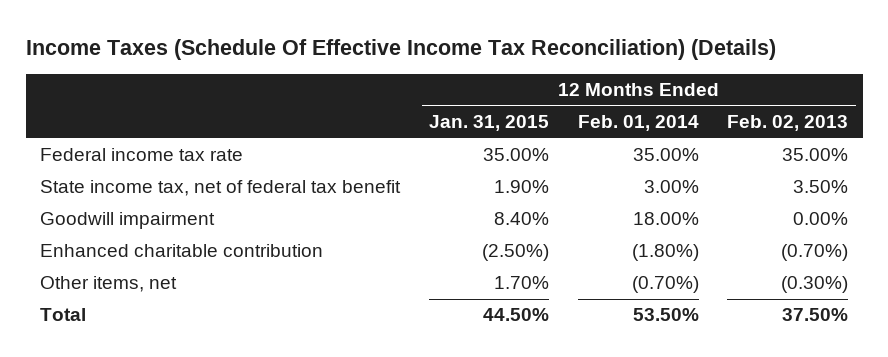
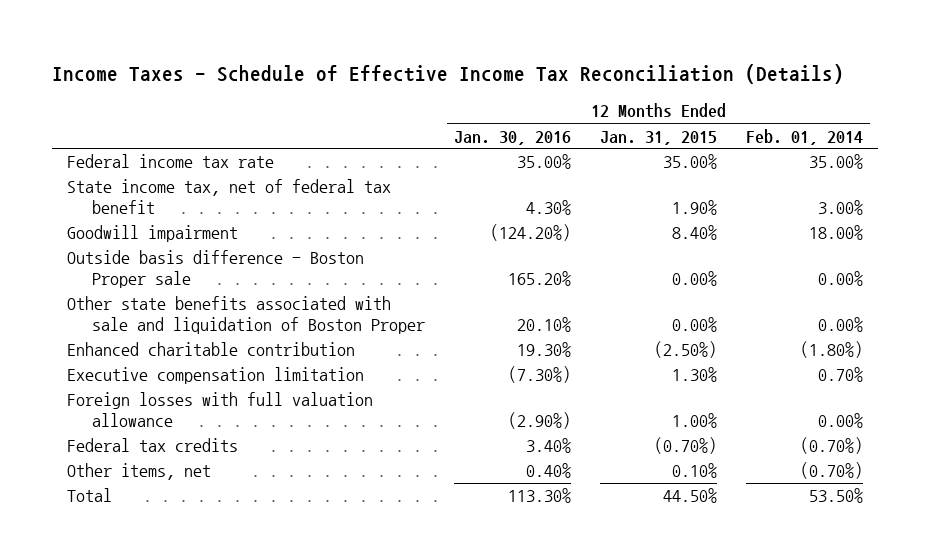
- Income Taxes (Schedule Of Effective Income Tax Reconciliation) (Details)
+ Income Taxes - Schedule of Effective Income Tax Reconciliation (Details)
- | 12 Months Ended Jan. 31, 2015 | 12 Months Ended Feb. 01, 2014 | 12 Months Ended Feb. 02, 2013
+ | 12 Months Ended Jan. 30, 2016 | 12 Months Ended Jan. 31, 2015 | 12 Months Ended Feb. 01, 2014
+ Outside basis difference - Boston Proper sale | 165.20% | 0.00% | 0.00%
+ Other state benefits associated with sale and liquidation of Boston Proper | 20.10% | 0.00% | 0.00%
- Other items, net | 1.70% | (0.70%) | (0.30%)
+ Executive compensation limitation | (7.30%) | 1.30% | 0.70%
+ Foreign losses with full valuation allowance | (2.90%) | 1.00% | 0.00%
+ Federal tax credits | 3.40% | (0.70%) | (0.70%)
+ Other items, net | 0.40% | 0.10% | (0.70%)

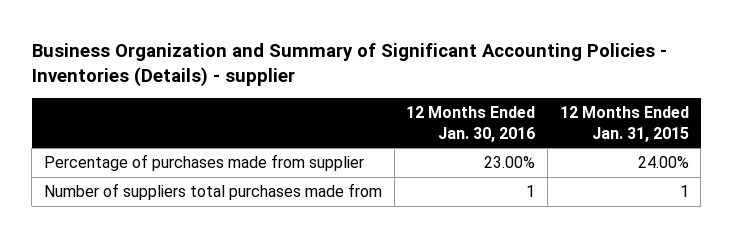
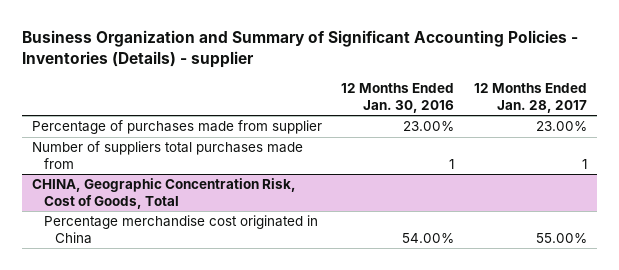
- | 12 Months Ended Jan. 30, 2016 | 12 Months Ended Jan. 31, 2015
+ | 12 Months Ended Jan. 30, 2016 | 12 Months Ended Jan. 28, 2017
+ CHINA, Geographic Concentration Risk, Cost of Goods, Total
+ Percentage merchandise cost originated in China | 54.00% | 55.00%

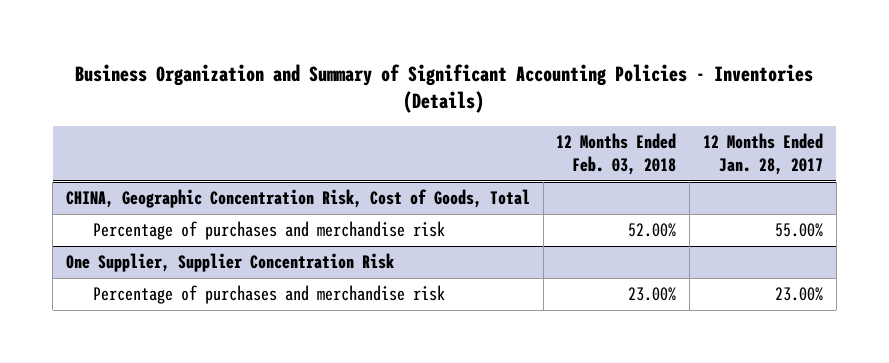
- Business Organization and Summary of Significant Accounting Policies - Inventories (Details) - supplier
+ Business Organization and Summary of Significant Accounting Policies - Inventories (Details)
- | 12 Months Ended Jan. 30, 2016 | 12 Months Ended Jan. 28, 2017
+ | 12 Months Ended Feb. 03, 2018 | 12 Months Ended Jan. 28, 2017
- Percentage of purchases made from supplier | 23.00% | 23.00%
- Number of suppliers total purchases made from | 1 | 1
@ CHINA, Geographic Concentration Risk, Cost of Goods, Total
- Percentage merchandise cost originated in China | 54.00% | 55.00%
+ Percentage of purchases and merchandise risk | 52.00% | 55.00%
+ One Supplier, Supplier Concentration Risk
+ Percentage of purchases and merchandise risk | 23.00% | 23.00%

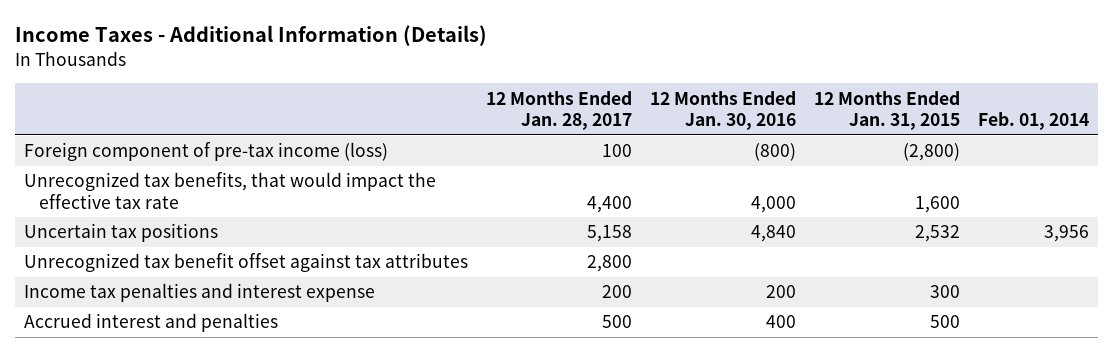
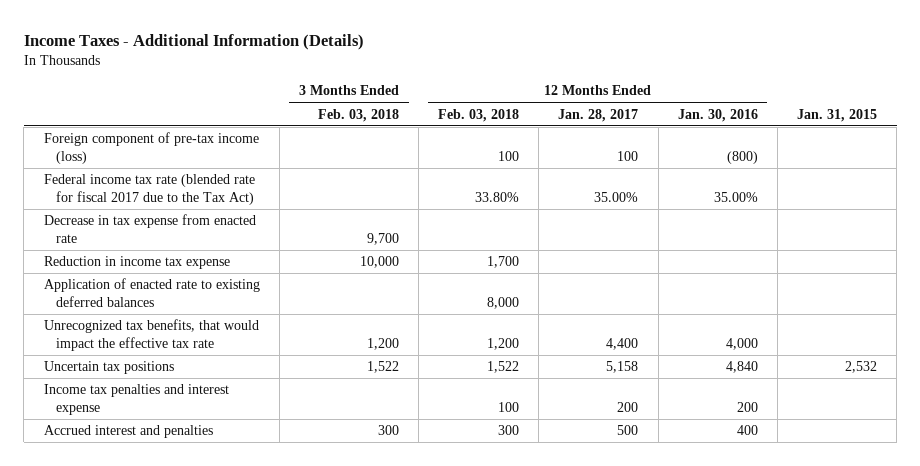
- | 12 Months Ended Jan. 28, 2017 | 12 Months Ended Jan. 30, 2016 | 12 Months Ended Jan. 31, 2015 | Feb. 01, 2014
+ | 3 Months Ended Feb. 03, 2018 | 12 Months Ended Feb. 03, 2018 | 12 Months Ended Jan. 28, 2017 | 12 Months Ended Jan. 30, 2016 | Jan. 31, 2015
+ Federal income tax rate (blended rate for fiscal 2017 due to the Tax Act) | | 33.80% | 35.00% | 35.00% |
+ Decrease in tax expense from enacted rate | 9,700 | | | |
+ Reduction in income tax expense | 10,000 | 1,700 | | |
+ Application of enacted rate to existing deferred balances | | 8,000 | | |
- Unrecognized tax benefit offset against tax attributes | 2,800 | | |

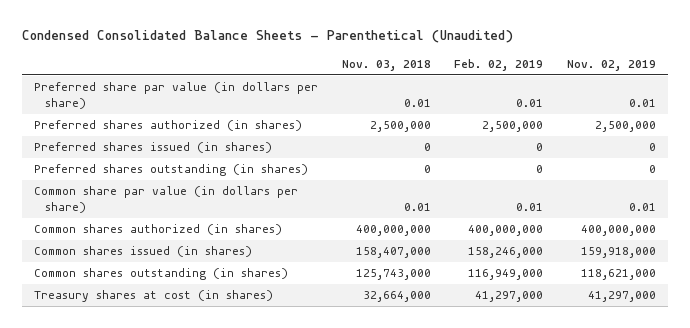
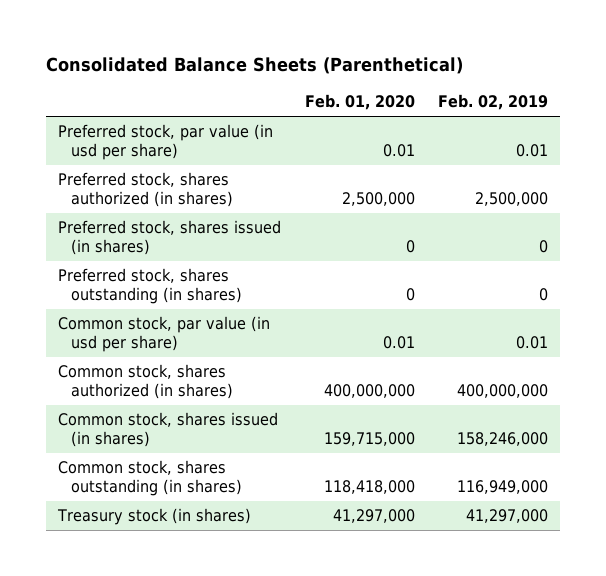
- Condensed Consolidated Balance Sheets - Parenthetical (Unaudited)
+ Consolidated Balance Sheets (Parenthetical)
- | Nov. 03, 2018 | Feb. 02, 2019 | Nov. 02, 2019
+ | Feb. 01, 2020 | Feb. 02, 2019
- Preferred share par value (in dollars per share) | 0.01 | 0.01 | 0.01
- Preferred shares authorized (in shares) | 2,500,000 | 2,500,000 | 2,500,000
- Preferred shares issued (in shares) | 0 | 0 | 0
- Preferred shares outstanding (in shares) | 0 | 0 | 0
- Common share par value (in dollars per share) | 0.01 | 0.01 | 0.01
- Common shares authorized (in shares) | 400,000,000 | 400,000,000 | 400,000,000
- Common shares issued (in shares) | 158,407,000 | 158,246,000 | 159,918,000
- Common shares outstanding (in shares) | 125,743,000 | 116,949,000 | 118,621,000
- Treasury shares at cost (in shares) | 32,664,000 | 41,297,000 | 41,297,000
+ Preferred stock, par value (in usd per share) | 0.01 | 0.01
+ Preferred stock, shares authorized (in shares) | 2,500,000 | 2,500,000
+ Preferred stock, shares issued (in shares) | 0 | 0
+ Preferred stock, shares outstanding (in shares) | 0 | 0
+ Common stock, par value (in usd per share) | 0.01 | 0.01
+ Common stock, shares authorized (in shares) | 400,000,000 | 400,000,000
+ Common stock, shares issued (in shares) | 159,715,000 | 158,246,000
+ Common stock, shares outstanding (in shares) | 118,418,000 | 116,949,000
+ Treasury stock (in shares) | 41,297,000 | 41,297,000

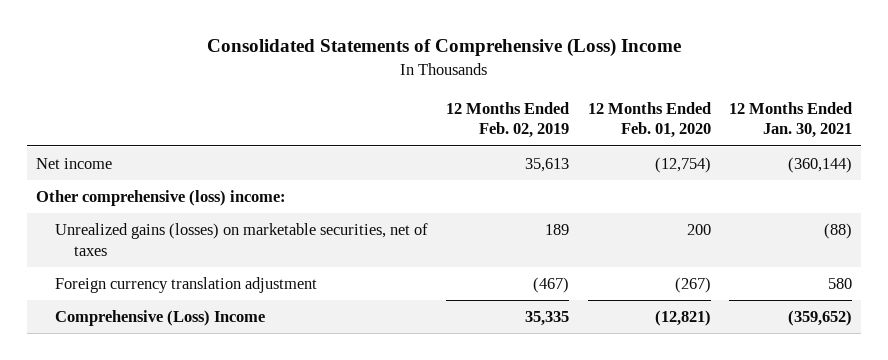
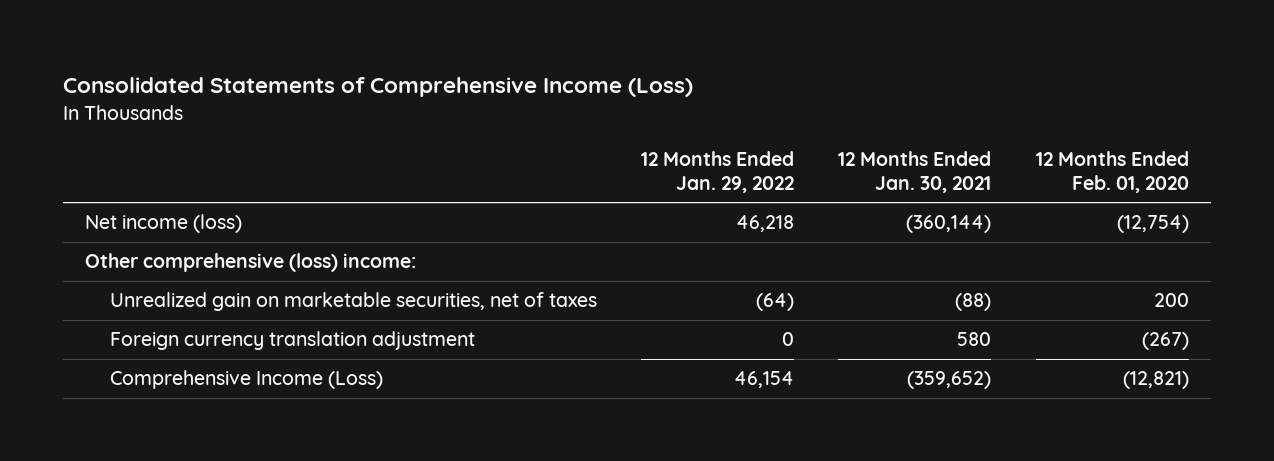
- Consolidated Statements of Comprehensive (Loss) Income
+ Consolidated Statements of Comprehensive Income (Loss)
- | 12 Months Ended Feb. 02, 2019 | 12 Months Ended Feb. 01, 2020 | 12 Months Ended Jan. 30, 2021
+ | 12 Months Ended Jan. 29, 2022 | 12 Months Ended Jan. 30, 2021 | 12 Months Ended Feb. 01, 2020
- Net income | 35,613 | (12,754) | (360,144)
+ Net income (loss) | 46,218 | (360,144) | (12,754)
- Unrealized gains (losses) on marketable securities, net of taxes | 189 | 200 | (88)
+ Unrealized gain on marketable securities, net of taxes | (64) | (88) | 200
- Comprehensive (Loss) Income | 35,335 | (12,821) | (359,652)
+ Comprehensive Income (Loss) | 46,154 | (359,652) | (12,821)

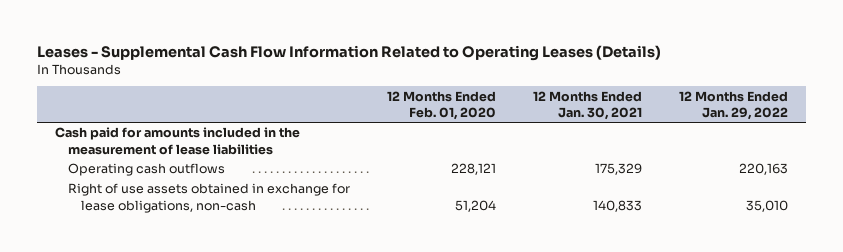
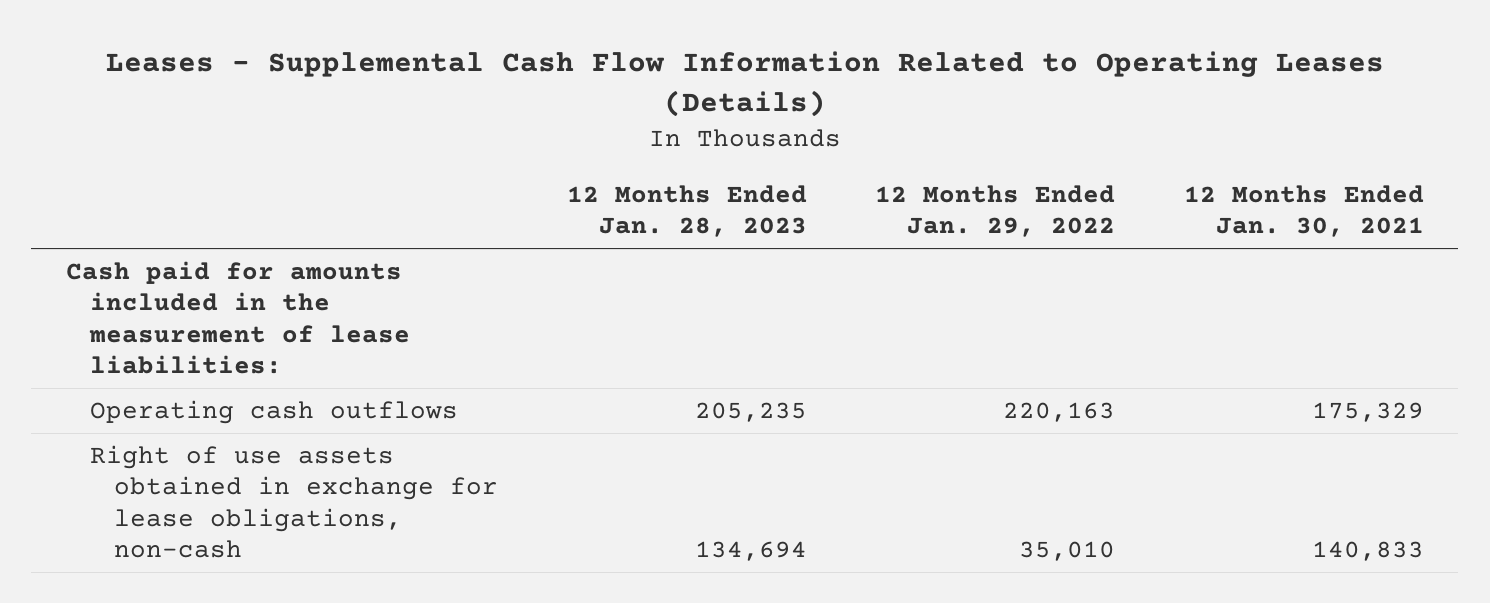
- | 12 Months Ended Feb. 01, 2020 | 12 Months Ended Jan. 30, 2021 | 12 Months Ended Jan. 29, 2022
+ | 12 Months Ended Jan. 28, 2023 | 12 Months Ended Jan. 29, 2022 | 12 Months Ended Jan. 30, 2021
- Cash paid for amounts included in the measurement of lease liabilities
+ Cash paid for amounts included in the measurement of lease liabilities:

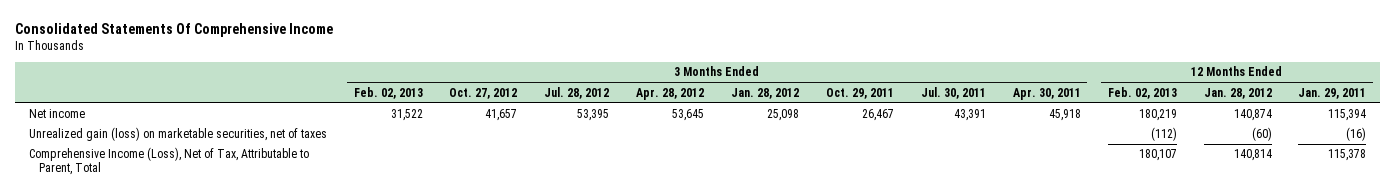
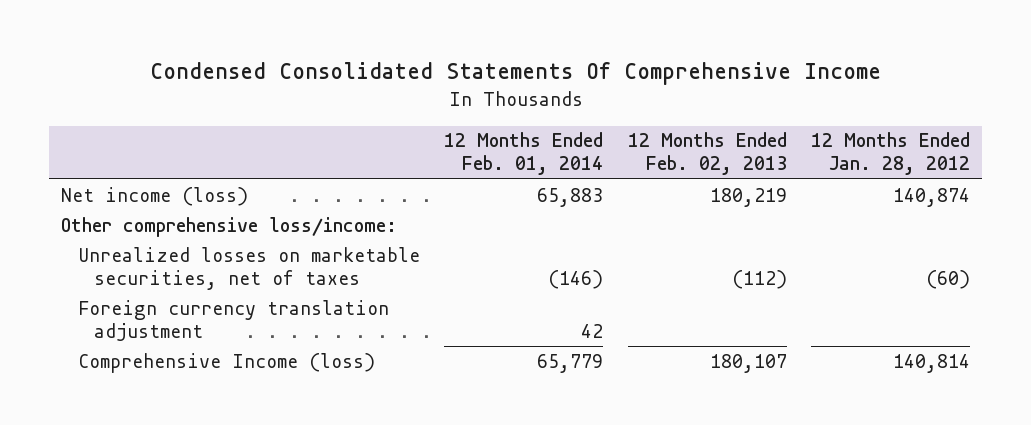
- Consolidated Statements Of Comprehensive Income
+ Condensed Consolidated Statements Of Comprehensive Income
- | 3 Months Ended Feb. 02, 2013 | 3 Months Ended Oct. 27, 2012 | 3 Months Ended Jul. 28, 2012 | 3 Months Ended Apr. 28, 2012 | 3 Months Ended Jan. 28, 2012 | 3 Months Ended Oct. 29, 2011 | 3 Months Ended Jul. 30, 2011 | 3 Months Ended Apr. 30, 2011 | 12 Months Ended Feb. 02, 2013 | 12 Months Ended Jan. 28, 2012 | 12 Months Ended Jan. 29, 2011
+ | 12 Months Ended Feb. 01, 2014 | 12 Months Ended Feb. 02, 2013 | 12 Months Ended Jan. 28, 2012
- Net income | 31,522 | 41,657 | 53,395 | 53,645 | 25,098 | 26,467 | 43,391 | 45,918 | 180,219 | 140,874 | 115,394
- Unrealized gain (loss) on marketable securities, net of taxes | | | | | | | | | (112) | (60) | (16)
- Comprehensive Income (Loss), Net of Tax, Attributable to Parent, Total | | | | | | | | | 180,107 | 140,814 | 115,378
+ Net income (loss) | 65,883 | 180,219 | 140,874
+ Other comprehensive loss/income:
+ Unrealized losses on marketable securities, net of taxes | (146) | (112) | (60)
+ Foreign currency translation adjustment | 42 | |
+ Comprehensive Income (loss) | 65,779 | 180,107 | 140,814

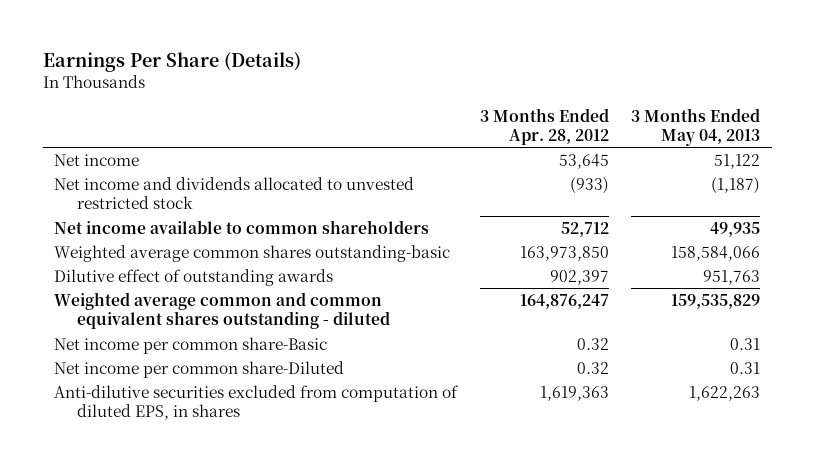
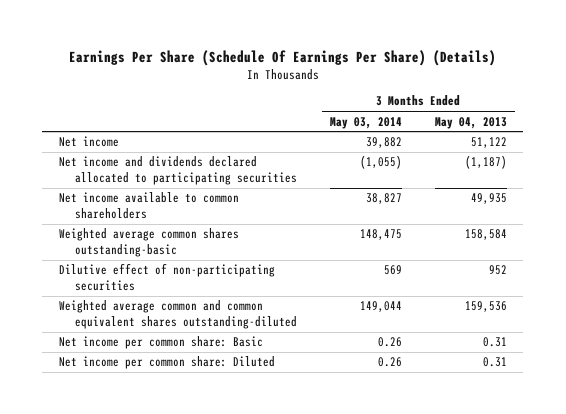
- Earnings Per Share (Details)
+ Earnings Per Share (Schedule Of Earnings Per Share) (Details)
- | 3 Months Ended Apr. 28, 2012 | 3 Months Ended May 04, 2013
+ | 3 Months Ended May 03, 2014 | 3 Months Ended May 04, 2013
- Net income and dividends allocated to unvested restricted stock | (933) | (1,187)
+ Net income and dividends declared allocated to participating securities | (1,055) | (1,187)
- Weighted average common shares outstanding-basic | 163,973,850 | 158,584,066
- Dilutive effect of outstanding awards | 902,397 | 951,763
- Weighted average common and common equivalent shares outstanding - diluted | 164,876,247 | 159,535,829
- Net income per common share-Basic | 0.32 | 0.31
- Net income per common share-Diluted | 0.32 | 0.31
- Anti-dilutive securities excluded from computation of diluted EPS, in shares | 1,619,363 | 1,622,263
+ Weighted average common shares outstanding-basic | 148,475 | 158,584
+ Dilutive effect of non-participating securities | 569 | 952
+ Weighted average common and common equivalent shares outstanding-diluted | 149,044 | 159,536
+ Net income per common share: Basic | 0.26 | 0.31
+ Net income per common share: Diluted | 0.26 | 0.31

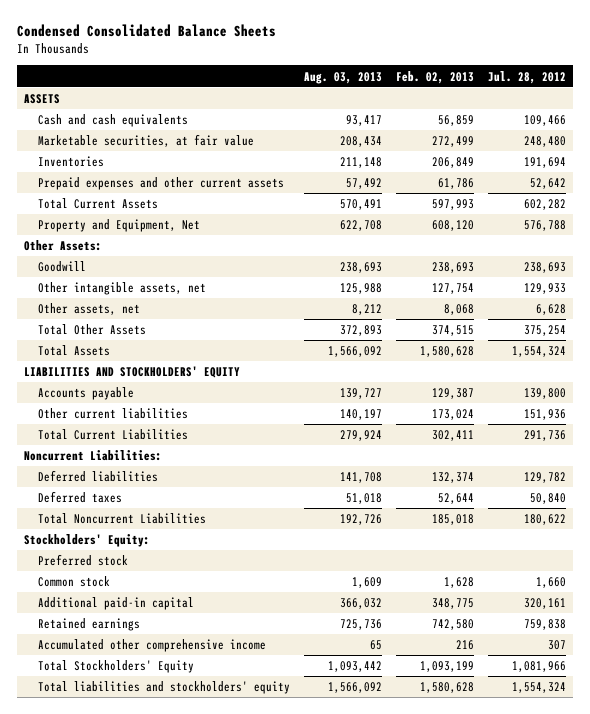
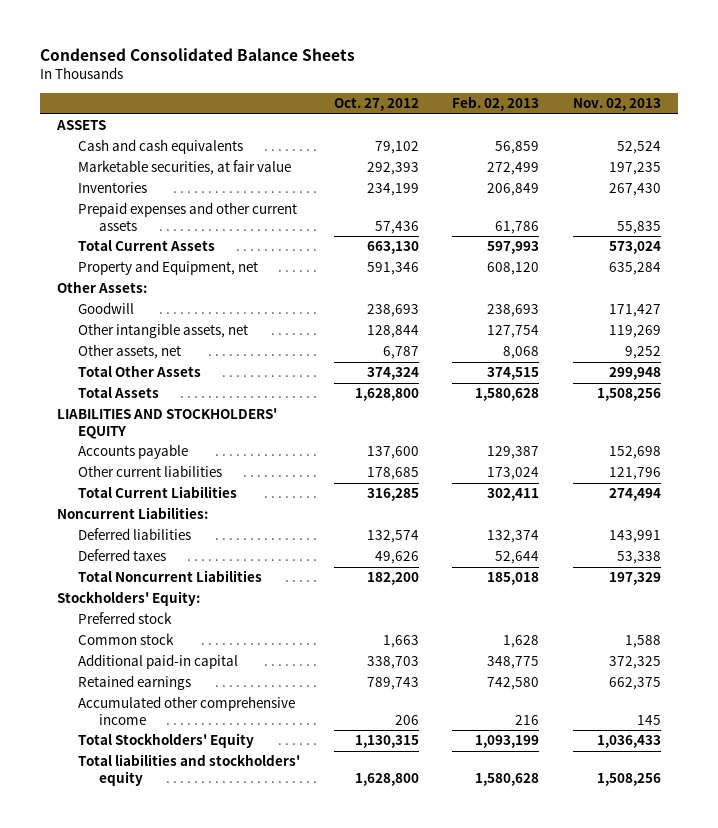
- | Aug. 03, 2013 | Feb. 02, 2013 | Jul. 28, 2012
+ | Oct. 27, 2012 | Feb. 02, 2013 | Nov. 02, 2013
- Property and Equipment, Net | 622,708 | 608,120 | 576,788
+ Property and Equipment, net | 591,346 | 608,120 | 635,284

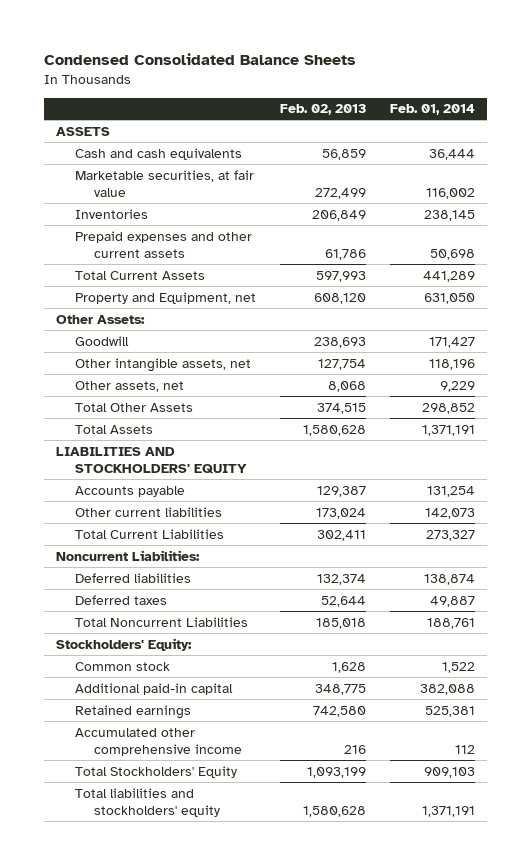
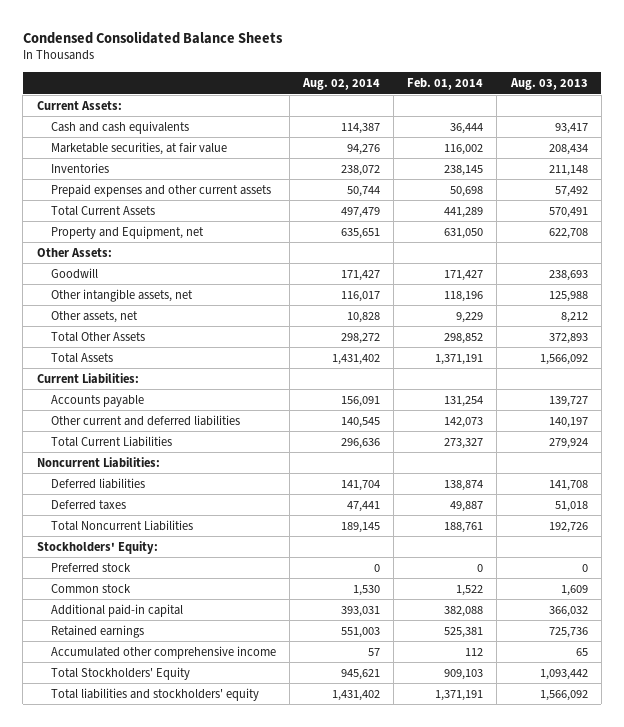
- | Feb. 02, 2013 | Feb. 01, 2014
+ | Aug. 02, 2014 | Feb. 01, 2014 | Aug. 03, 2013
- ASSETS
+ Current Assets:
- LIABILITIES AND STOCKHOLDERS' EQUITY
+ Current Liabilities:
- Other current liabilities | 173,024 | 142,073
+ Other current and deferred liabilities | 140,545 | 142,073 | 140,197
+ Preferred stock | 0 | 0 | 0

